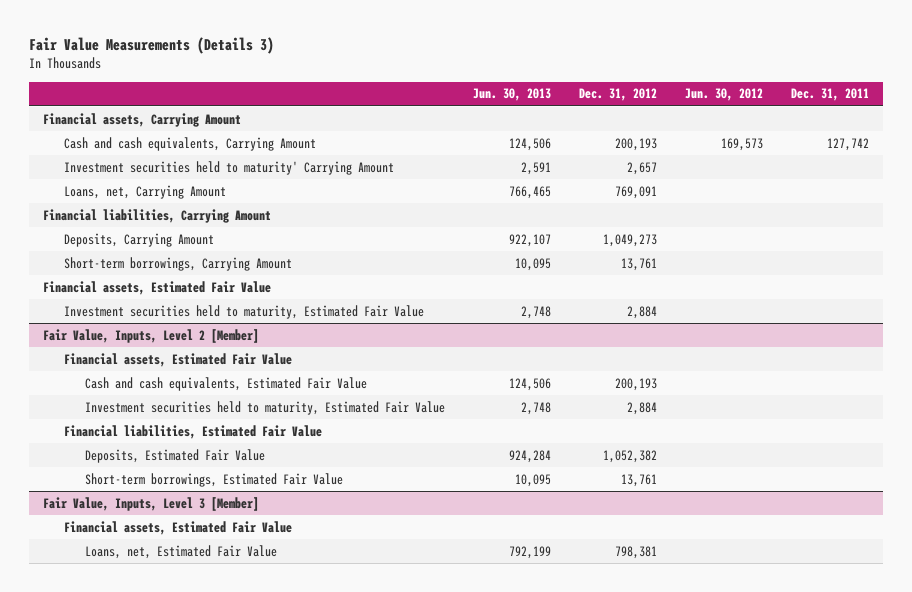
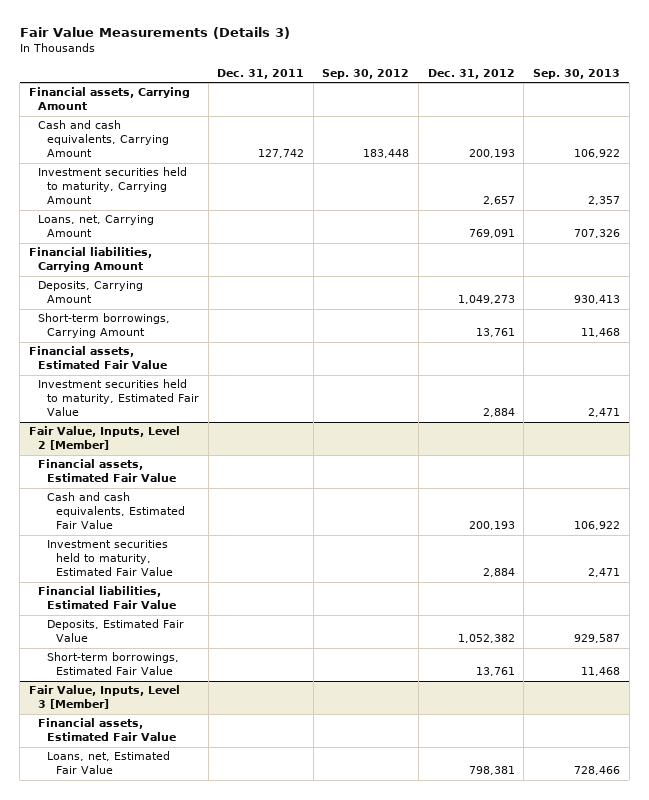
- | Jun. 30, 2013 | Dec. 31, 2012 | Jun. 30, 2012 | Dec. 31, 2011
+ | Dec. 31, 2011 | Sep. 30, 2012 | Dec. 31, 2012 | Sep. 30, 2013
- Investment securities held to maturity' Carrying Amount | 2,591 | 2,657 | |
+ Investment securities held to maturity, Carrying Amount | | | 2,657 | 2,357

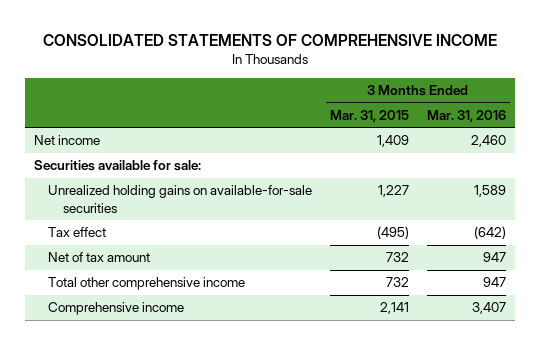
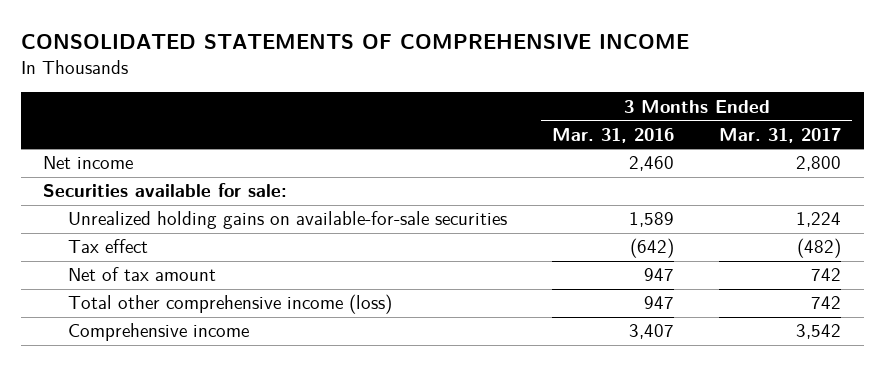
- | 3 Months Ended Mar. 31, 2015 | 3 Months Ended Mar. 31, 2016
+ | 3 Months Ended Mar. 31, 2016 | 3 Months Ended Mar. 31, 2017
- Total other comprehensive income | 732 | 947
+ Total other comprehensive income (loss) | 947 | 742

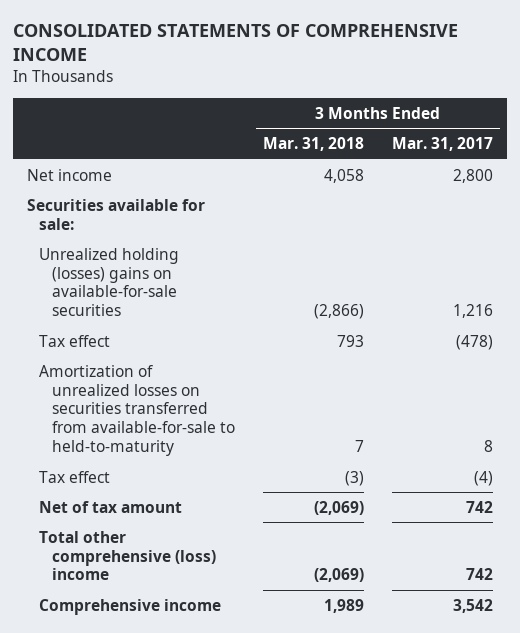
- | 3 Months Ended Mar. 31, 2016 | 3 Months Ended Mar. 31, 2017
+ | 3 Months Ended Mar. 31, 2018 | 3 Months Ended Mar. 31, 2017
- Unrealized holding gains on available-for-sale securities | 1,589 | 1,224
- Tax effect | (642) | (482)
+ Unrealized holding (losses) gains on available-for-sale securities | (2,866) | 1,216
+ Tax effect | 793 | (478)
+ Amortization of unrealized losses on securities transferred from available-for-sale to held-to-maturity | 7 | 8
+ Tax effect | (3) | (4)
- Total other comprehensive income (loss) | 947 | 742
+ Total other comprehensive (loss) income | (2,069) | 742

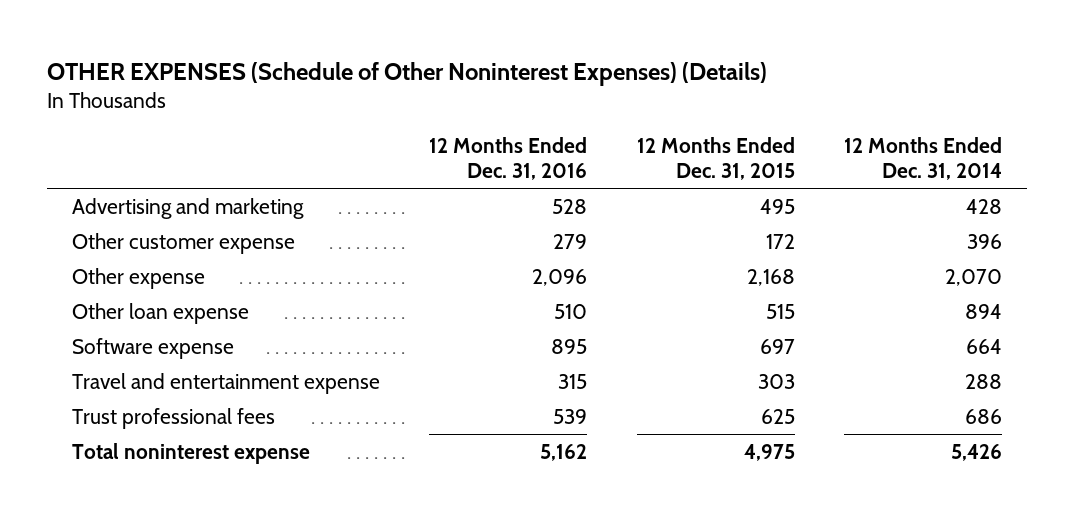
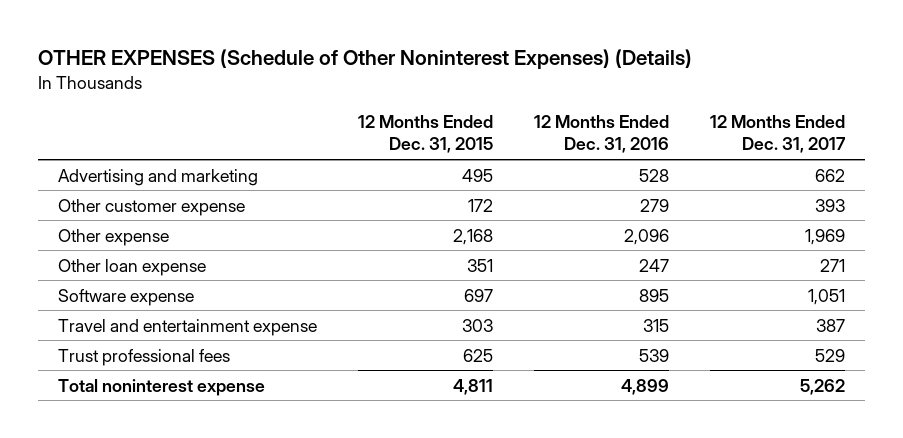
- | 12 Months Ended Dec. 31, 2016 | 12 Months Ended Dec. 31, 2015 | 12 Months Ended Dec. 31, 2014
+ | 12 Months Ended Dec. 31, 2015 | 12 Months Ended Dec. 31, 2016 | 12 Months Ended Dec. 31, 2017
- Other loan expense | 510 | 515 | 894
+ Other loan expense | 351 | 247 | 271
- Total noninterest expense | 5,162 | 4,975 | 5,426
+ Total noninterest expense | 4,811 | 4,899 | 5,262

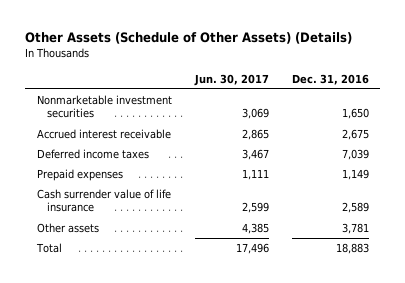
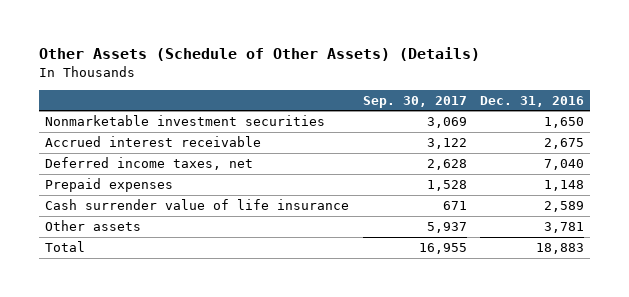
- | Jun. 30, 2017 | Dec. 31, 2016
+ | Sep. 30, 2017 | Dec. 31, 2016
- Deferred income taxes | 3,467 | 7,039
- Prepaid expenses | 1,111 | 1,149
+ Deferred income taxes, net | 2,628 | 7,040
+ Prepaid expenses | 1,528 | 1,148

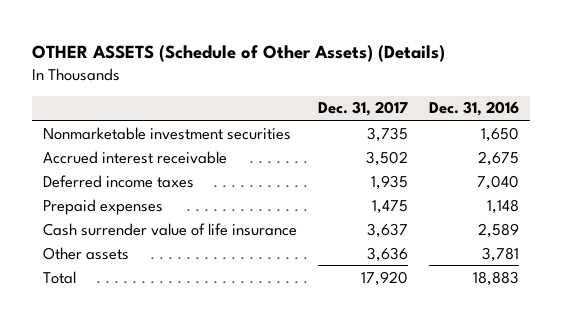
- Other Assets (Schedule of Other Assets) (Details)
+ OTHER ASSETS (Schedule of Other Assets) (Details)
- | Sep. 30, 2017 | Dec. 31, 2016
+ | Dec. 31, 2017 | Dec. 31, 2016
- Deferred income taxes, net | 2,628 | 7,040
+ Deferred income taxes | 1,935 | 7,040

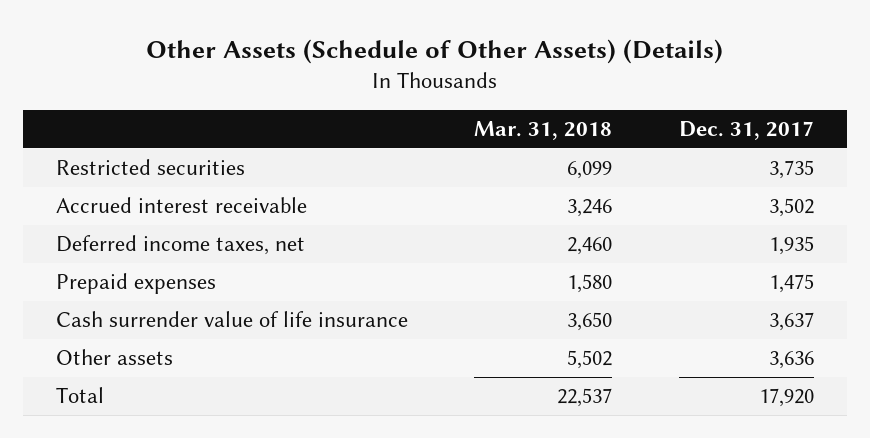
- OTHER ASSETS (Schedule of Other Assets) (Details)
+ Other Assets (Schedule of Other Assets) (Details)
- | Dec. 31, 2017 | Dec. 31, 2016
+ | Mar. 31, 2018 | Dec. 31, 2017
- Nonmarketable investment securities | 3,735 | 1,650
+ Restricted securities | 6,099 | 3,735
- Deferred income taxes | 1,935 | 7,040
+ Deferred income taxes, net | 2,460 | 1,935

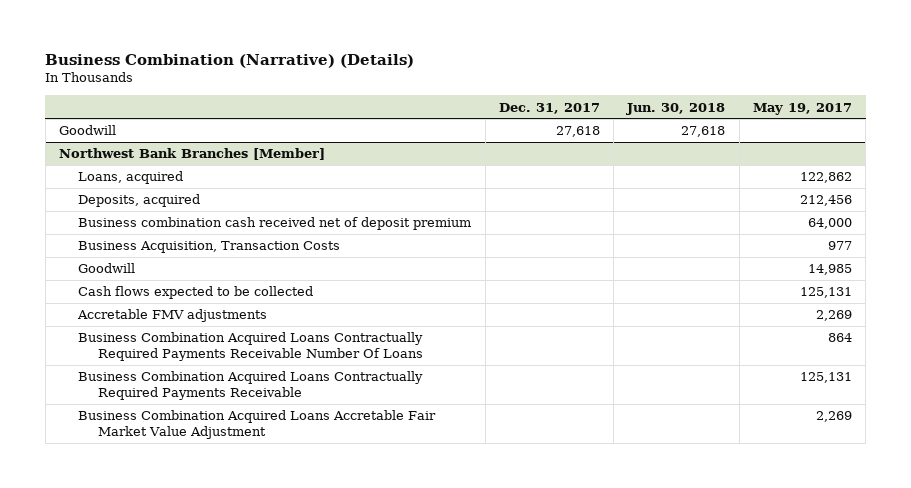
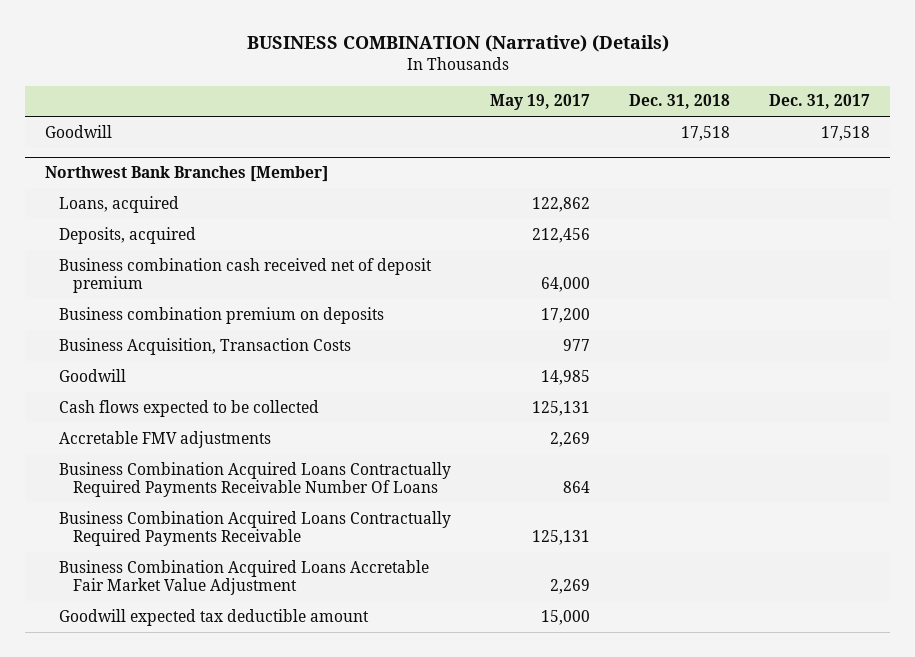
- Business Combination (Narrative) (Details)
+ BUSINESS COMBINATION (Narrative) (Details)
- | Dec. 31, 2017 | Jun. 30, 2018 | May 19, 2017
+ | May 19, 2017 | Dec. 31, 2018 | Dec. 31, 2017
- Goodwill | 27,618 | 27,618 |
+ Goodwill | | 17,518 | 17,518
@ Northwest Bank Branches [Member]
+ Business combination premium on deposits | 17,200 | |
+ Goodwill expected tax deductible amount | 15,000 | |

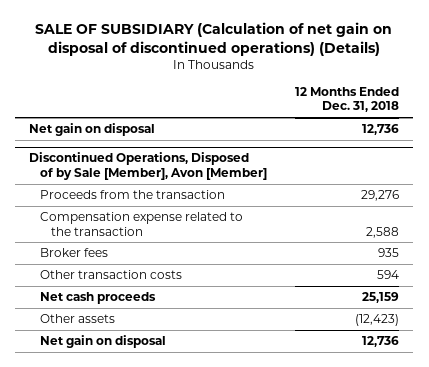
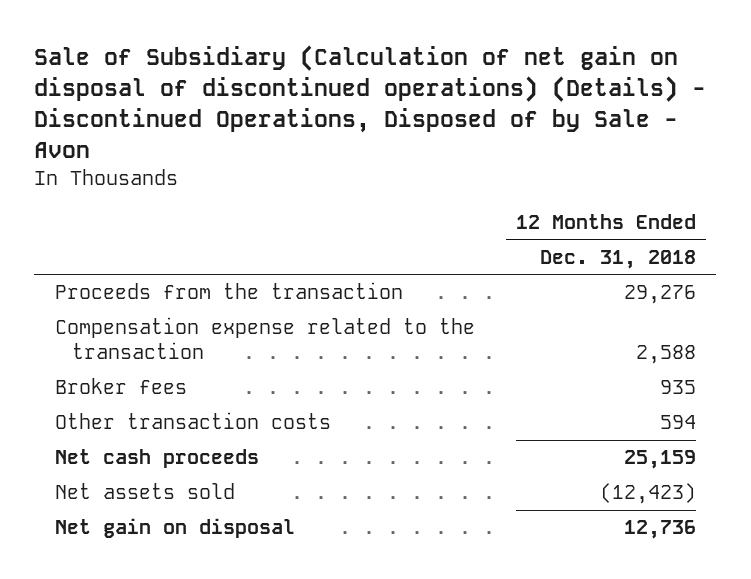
- SALE OF SUBSIDIARY (Calculation of net gain on disposal of discontinued operations) (Details)
+ Sale of Subsidiary (Calculation of net gain on disposal of discontinued operations) (Details) - Discontinued Operations, Disposed of by Sale - Avon
- Net gain on disposal | 12,736
- Discontinued Operations, Disposed of by Sale [Member], Avon [Member]
- Other assets | (12,423)
+ Net assets sold | (12,423)

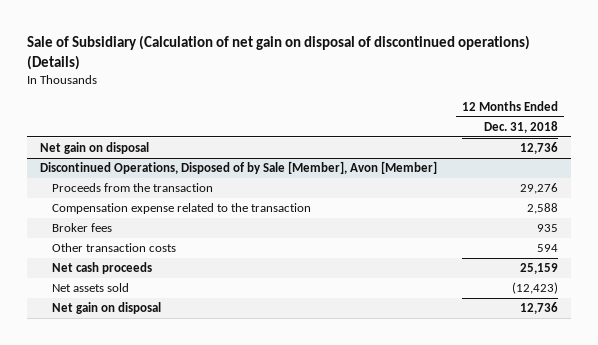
- Sale of Subsidiary (Calculation of net gain on disposal of discontinued operations) (Details) - Discontinued Operations, Disposed of by Sale - Avon
+ Sale of Subsidiary (Calculation of net gain on disposal of discontinued operations) (Details)
+ Net gain on disposal | 12,736
+ Discontinued Operations, Disposed of by Sale [Member], Avon [Member]

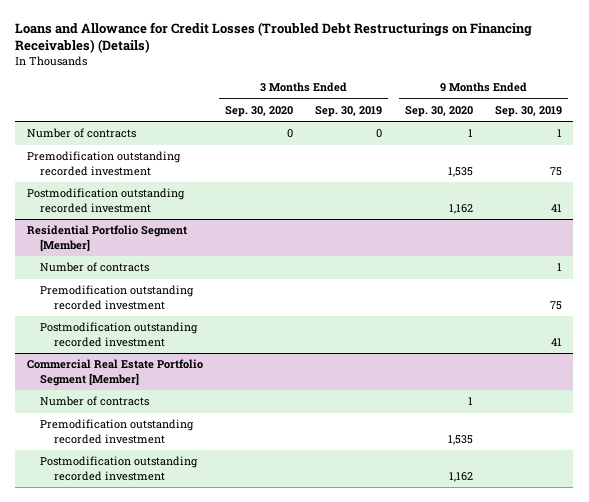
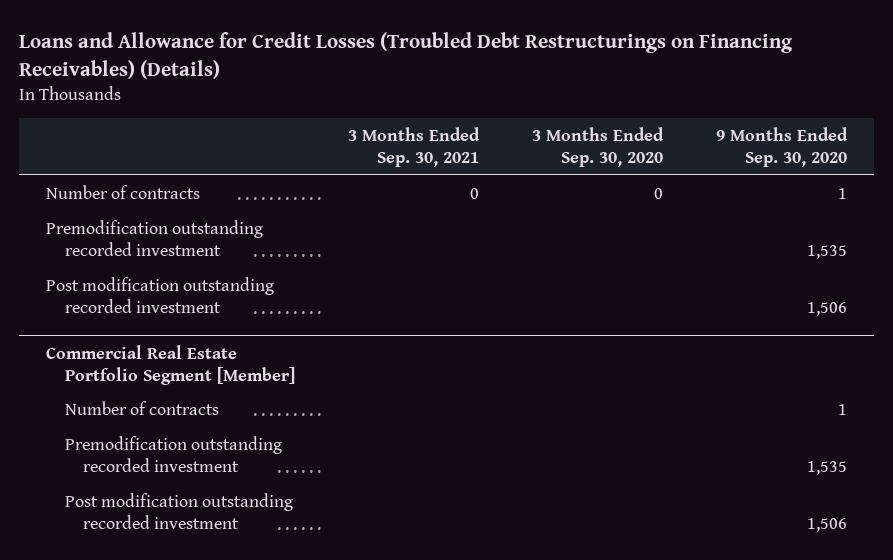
- | 3 Months Ended Sep. 30, 2020 | 3 Months Ended Sep. 30, 2019 | 9 Months Ended Sep. 30, 2020 | 9 Months Ended Sep. 30, 2019
+ | 3 Months Ended Sep. 30, 2021 | 3 Months Ended Sep. 30, 2020 | 9 Months Ended Sep. 30, 2020
- Postmodification outstanding recorded investment | | | 1,162 | 41
- Residential Portfolio Segment [Member]
- Number of contracts | | | | 1
- Premodification outstanding recorded investment | | | | 75
- Postmodification outstanding recorded investment | | | | 41
+ Post modification outstanding recorded investment | | | 1,506
@ Commercial Real Estate Portfolio Segment [Member]
- Postmodification outstanding recorded investment | | | 1,162 |
+ Post modification outstanding recorded investment | | | 1,506

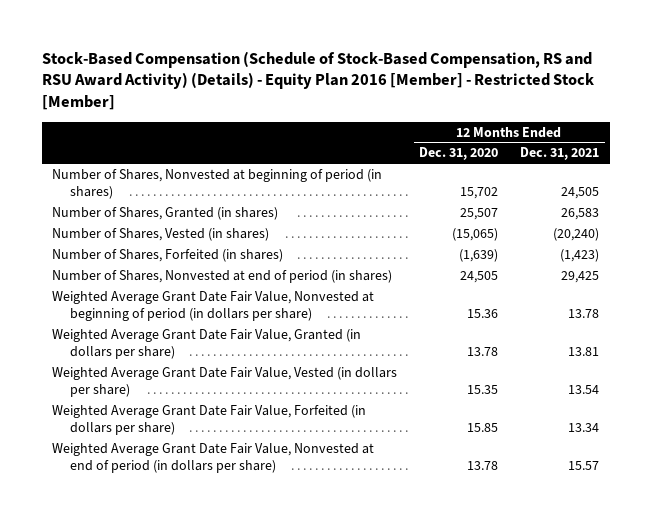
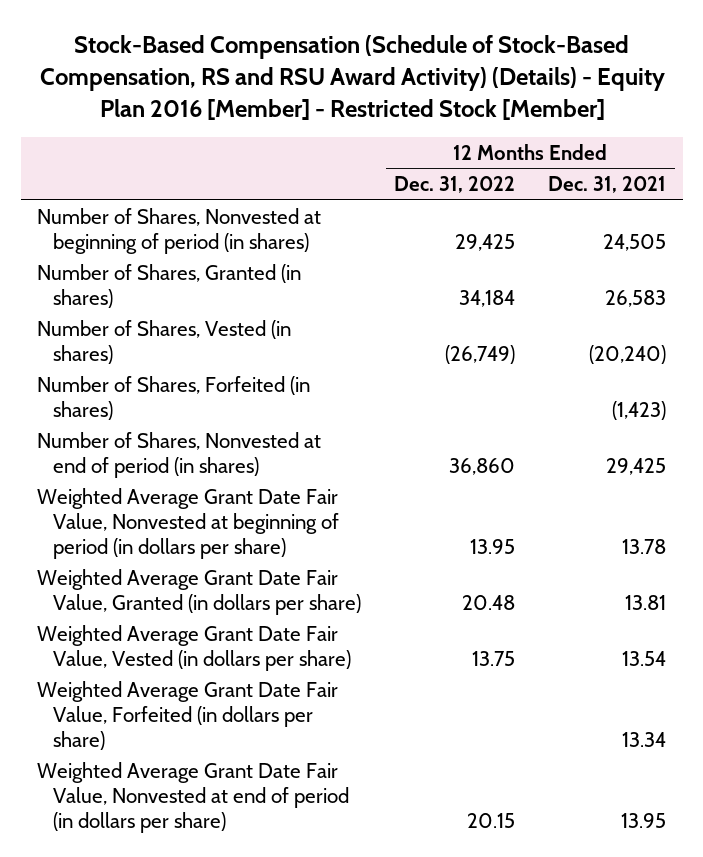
- | 12 Months Ended Dec. 31, 2020 | 12 Months Ended Dec. 31, 2021
+ | 12 Months Ended Dec. 31, 2022 | 12 Months Ended Dec. 31, 2021
- Weighted Average Grant Date Fair Value, Nonvested at end of period (in dollars per share) | 13.78 | 15.57
+ Weighted Average Grant Date Fair Value, Nonvested at end of period (in dollars per share) | 20.15 | 13.95

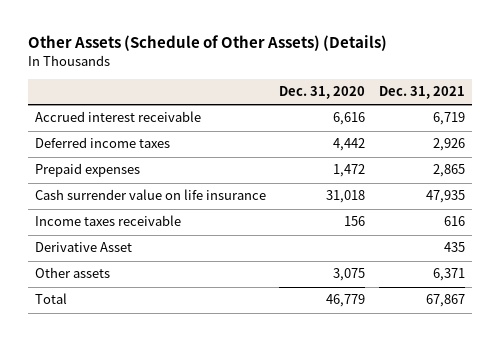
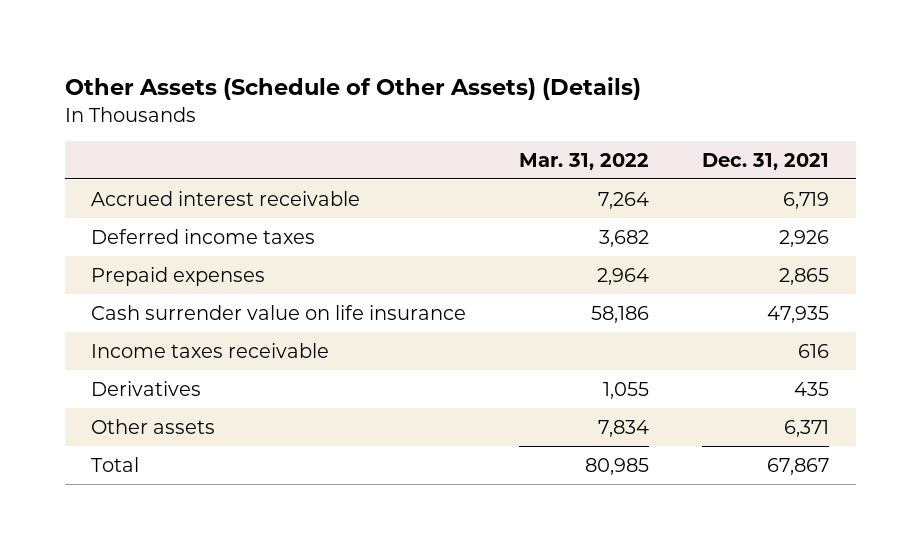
- | Dec. 31, 2020 | Dec. 31, 2021
+ | Mar. 31, 2022 | Dec. 31, 2021
- Derivative Asset | | 435
+ Derivatives | 1,055 | 435

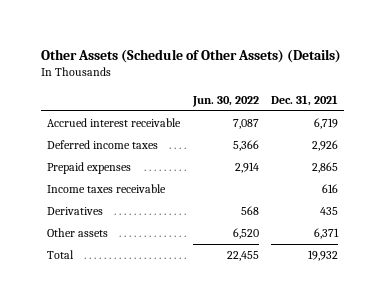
- | Mar. 31, 2022 | Dec. 31, 2021
+ | Jun. 30, 2022 | Dec. 31, 2021
- Cash surrender value on life insurance | 58,186 | 47,935
- Total | 80,985 | 67,867
+ Total | 22,455 | 19,932

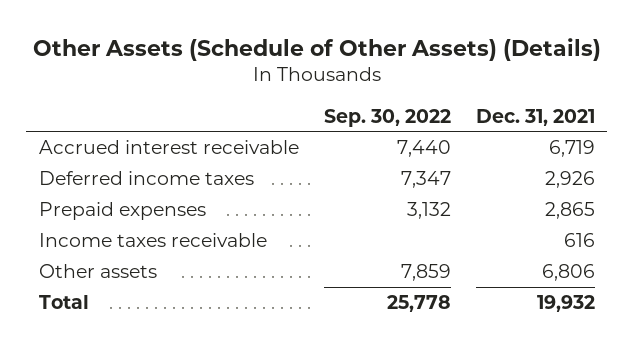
- | Jun. 30, 2022 | Dec. 31, 2021
+ | Sep. 30, 2022 | Dec. 31, 2021
- Derivatives | 568 | 435
- Other assets | 6,520 | 6,371
+ Other assets | 7,859 | 6,806

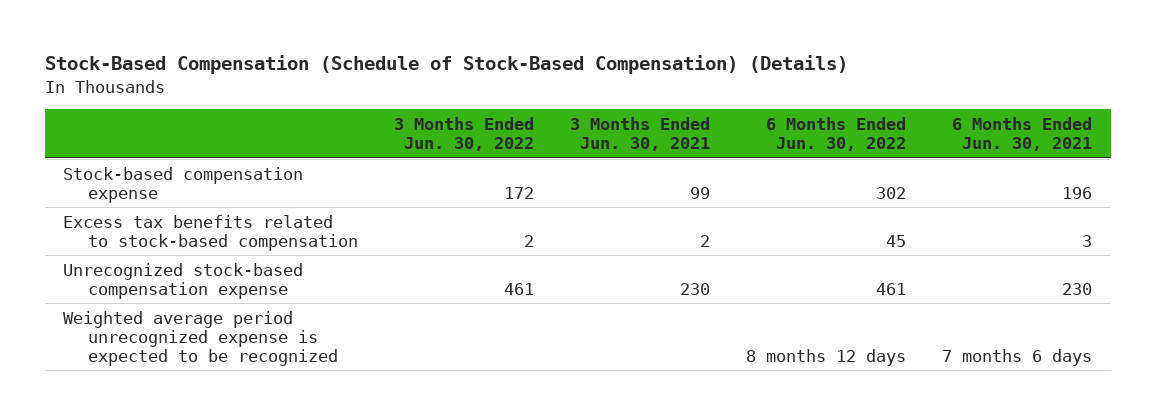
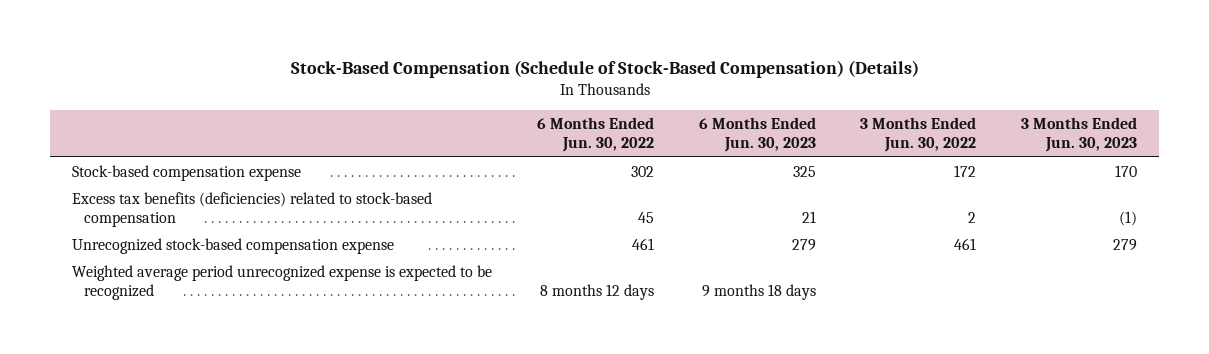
- | 3 Months Ended Jun. 30, 2022 | 3 Months Ended Jun. 30, 2021 | 6 Months Ended Jun. 30, 2022 | 6 Months Ended Jun. 30, 2021
+ | 6 Months Ended Jun. 30, 2022 | 6 Months Ended Jun. 30, 2023 | 3 Months Ended Jun. 30, 2022 | 3 Months Ended Jun. 30, 2023
- Excess tax benefits related to stock-based compensation | 2 | 2 | 45 | 3
+ Excess tax benefits (deficiencies) related to stock-based compensation | 45 | 21 | 2 | (1)

